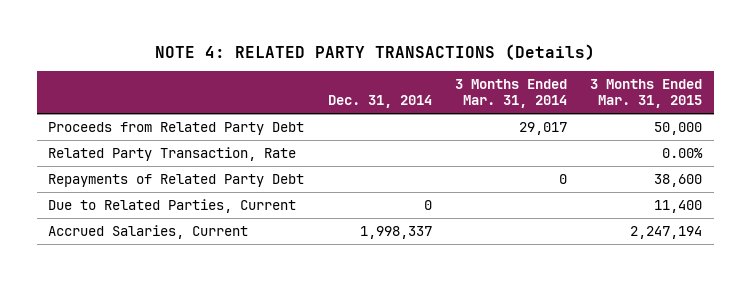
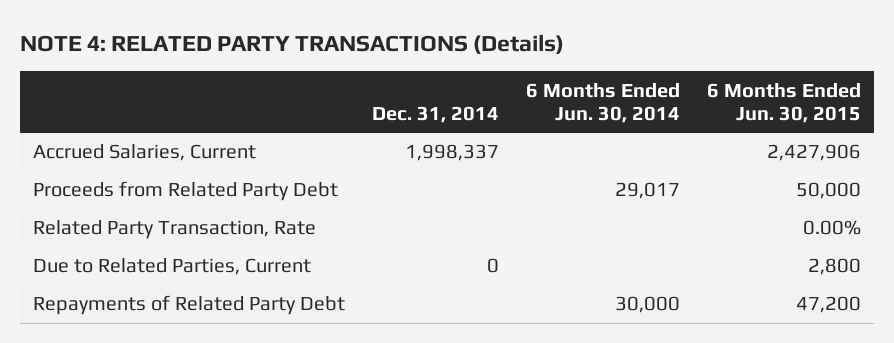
- | Dec. 31, 2014 | 3 Months Ended Mar. 31, 2014 | 3 Months Ended Mar. 31, 2015
+ | Dec. 31, 2014 | 6 Months Ended Jun. 30, 2014 | 6 Months Ended Jun. 30, 2015
moved up: Accrued Salaries, Current | 1,998,337 | | 2,427,906
moved down: Repayments of Related Party Debt | | 30,000 | 47,200

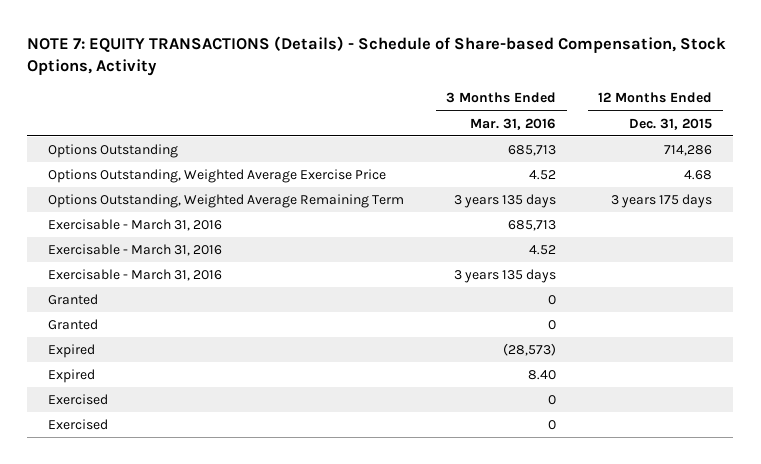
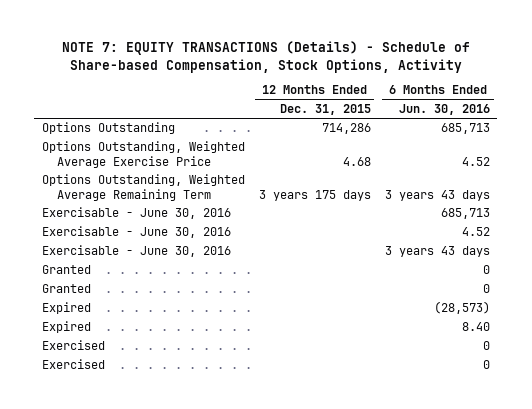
- | 3 Months Ended Mar. 31, 2016 | 12 Months Ended Dec. 31, 2015
+ | 12 Months Ended Dec. 31, 2015 | 6 Months Ended Jun. 30, 2016
- Exercisable - March 31, 2016 | 685,713 |
- Exercisable - March 31, 2016 | 4.52 |
- Exercisable - March 31, 2016 | 3 years 135 days |
+ Exercisable - June 30, 2016 | | 685,713
+ Exercisable - June 30, 2016 | | 4.52
+ Exercisable - June 30, 2016 | | 3 years 43 days

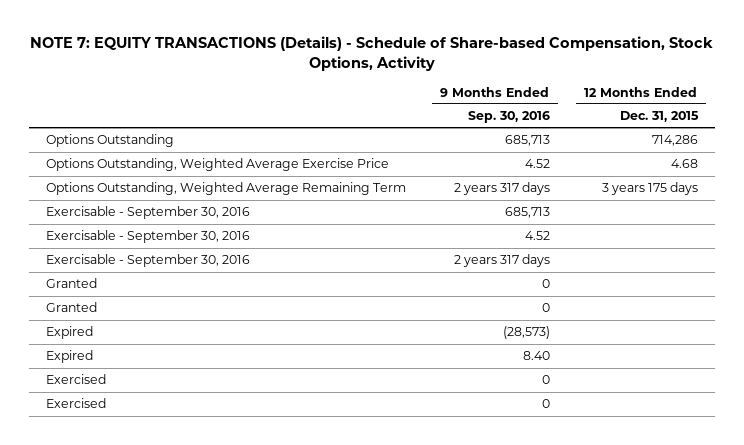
- | 12 Months Ended Dec. 31, 2015 | 6 Months Ended Jun. 30, 2016
+ | 9 Months Ended Sep. 30, 2016 | 12 Months Ended Dec. 31, 2015
- Exercisable - June 30, 2016 | | 685,713
- Exercisable - June 30, 2016 | | 4.52
- Exercisable - June 30, 2016 | | 3 years 43 days
+ Exercisable - September 30, 2016 | 685,713 |
+ Exercisable - September 30, 2016 | 4.52 |
+ Exercisable - September 30, 2016 | 2 years 317 days |

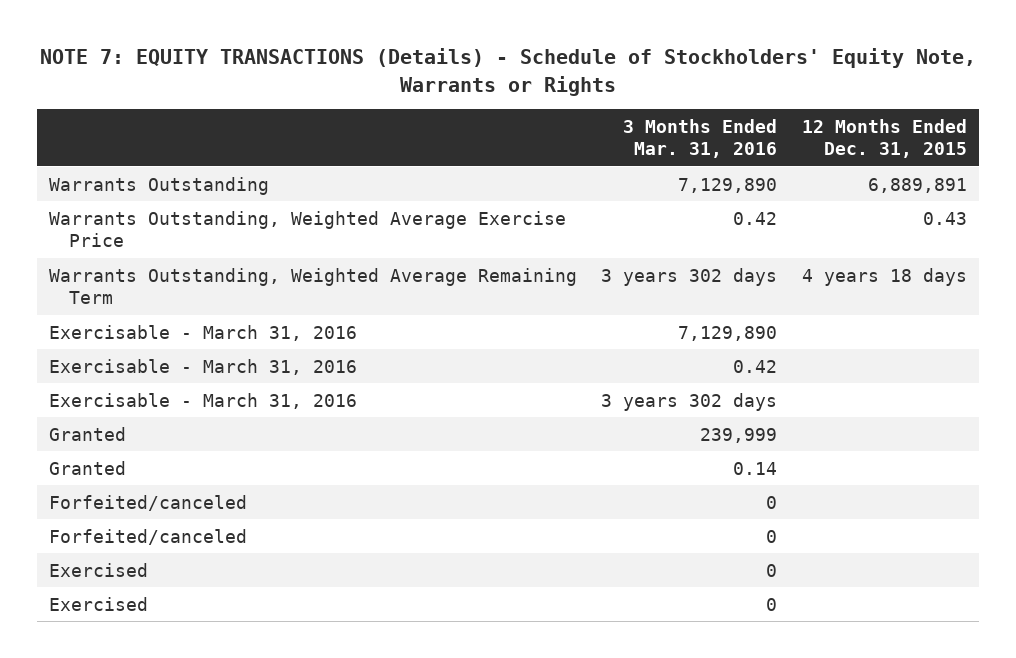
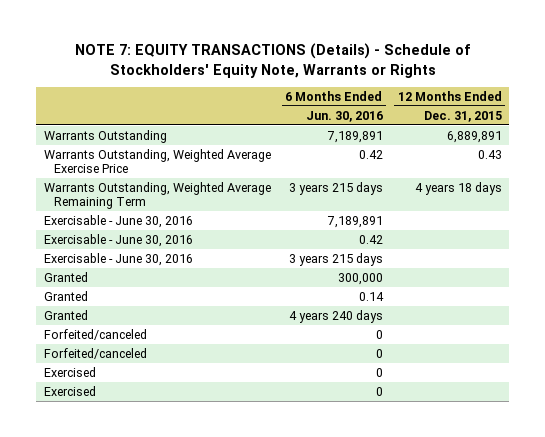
- | 3 Months Ended Mar. 31, 2016 | 12 Months Ended Dec. 31, 2015
+ | 6 Months Ended Jun. 30, 2016 | 12 Months Ended Dec. 31, 2015
- Exercisable - March 31, 2016 | 7,129,890 |
- Exercisable - March 31, 2016 | 0.42 |
- Exercisable - March 31, 2016 | 3 years 302 days |
+ Exercisable - June 30, 2016 | 7,189,891 |
+ Exercisable - June 30, 2016 | 0.42 |
+ Exercisable - June 30, 2016 | 3 years 215 days |
+ Granted | 4 years 240 days |

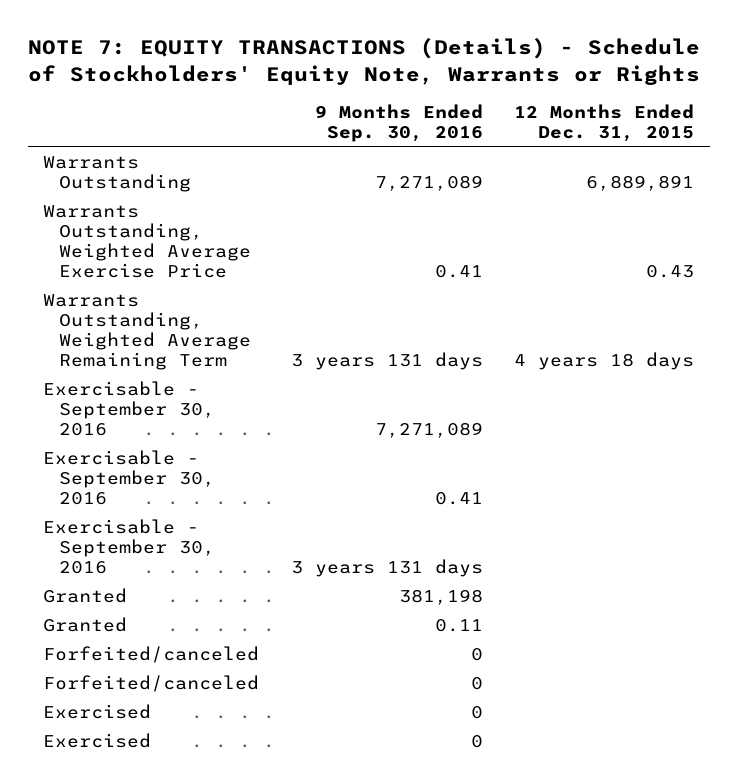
- | 6 Months Ended Jun. 30, 2016 | 12 Months Ended Dec. 31, 2015
+ | 9 Months Ended Sep. 30, 2016 | 12 Months Ended Dec. 31, 2015
- Exercisable - June 30, 2016 | 7,189,891 |
- Exercisable - June 30, 2016 | 0.42 |
- Exercisable - June 30, 2016 | 3 years 215 days |
- Granted | 300,000 |
+ Exercisable - September 30, 2016 | 7,271,089 |
+ Exercisable - September 30, 2016 | 0.41 |
+ Exercisable - September 30, 2016 | 3 years 131 days |

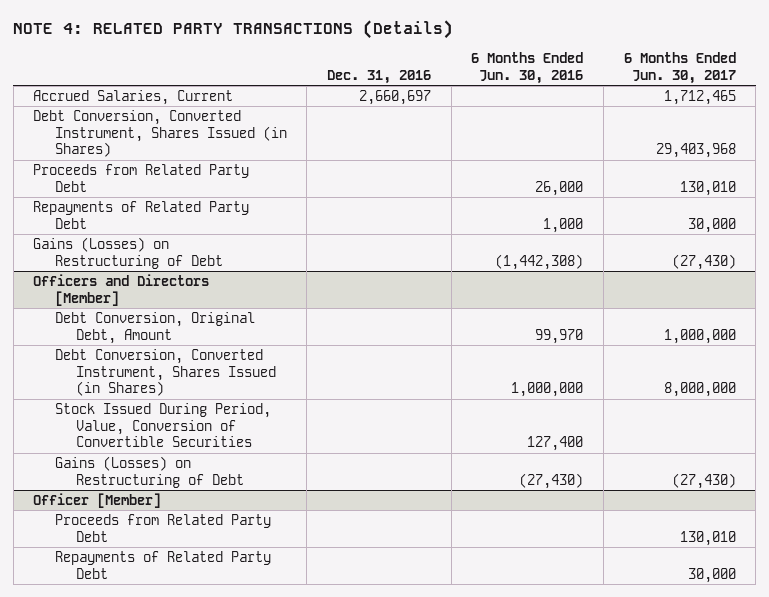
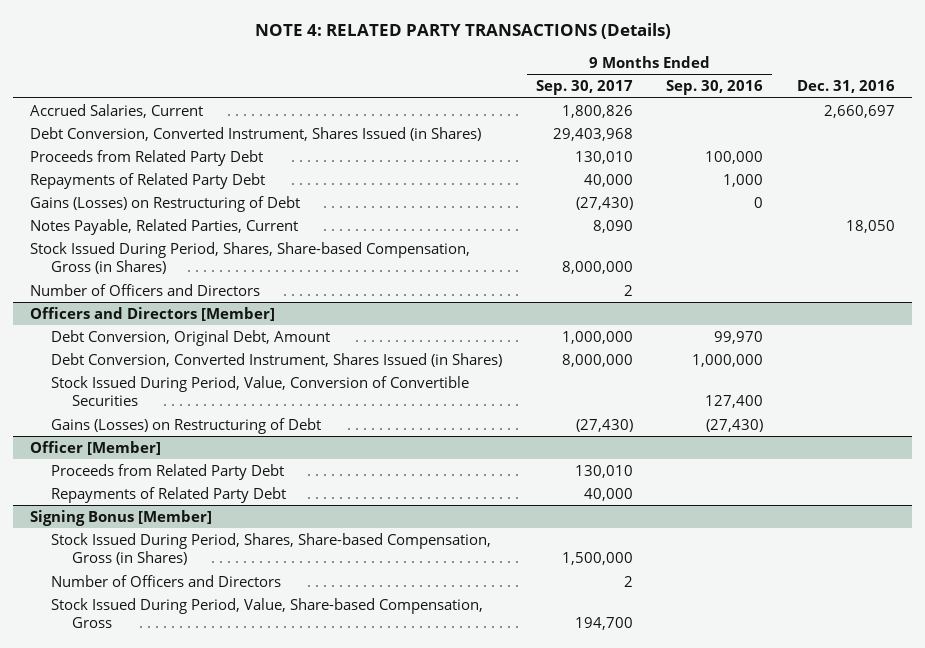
- | Dec. 31, 2016 | 6 Months Ended Jun. 30, 2016 | 6 Months Ended Jun. 30, 2017
+ | 9 Months Ended Sep. 30, 2017 | 9 Months Ended Sep. 30, 2016 | Dec. 31, 2016
+ Notes Payable, Related Parties, Current | 8,090 | | 18,050
+ Stock Issued During Period, Shares, Share-based Compensation, Gross (in Shares) | 8,000,000 | |
+ Number of Officers and Directors | 2 | |
+ Signing Bonus [Member]
+ Stock Issued During Period, Shares, Share-based Compensation, Gross (in Shares) | 1,500,000 | |
+ Number of Officers and Directors | 2 | |
+ Stock Issued During Period, Value, Share-based Compensation, Gross | 194,700 | |

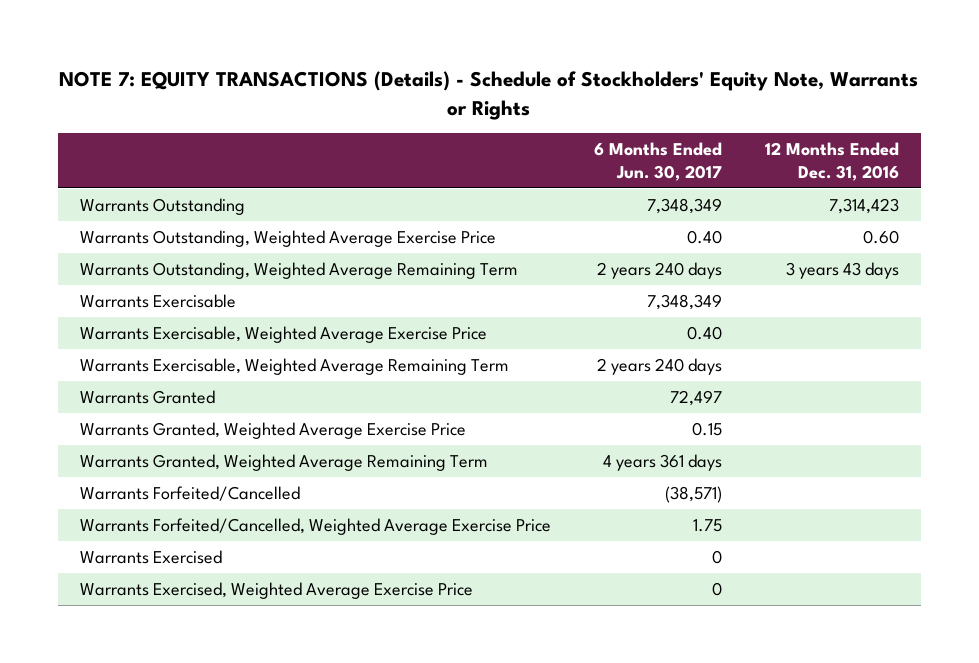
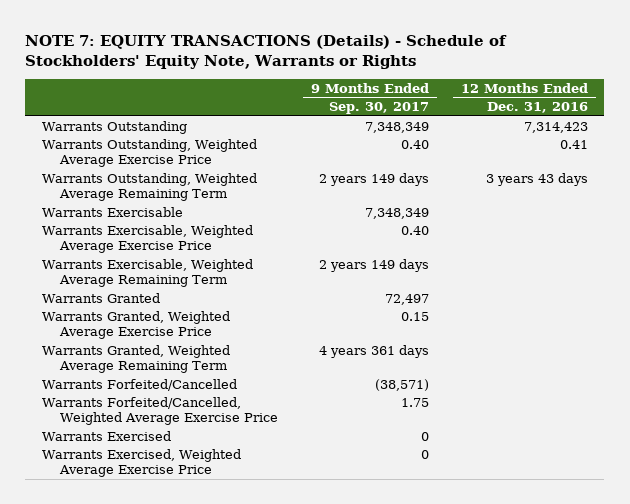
- | 6 Months Ended Jun. 30, 2017 | 12 Months Ended Dec. 31, 2016
+ | 9 Months Ended Sep. 30, 2017 | 12 Months Ended Dec. 31, 2016
- Warrants Outstanding, Weighted Average Exercise Price | 0.40 | 0.60
+ Warrants Outstanding, Weighted Average Exercise Price | 0.40 | 0.41

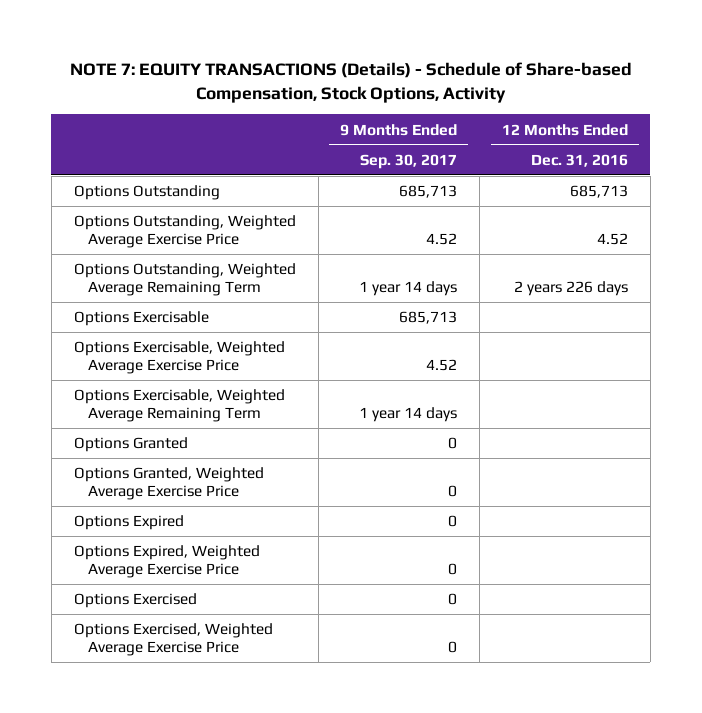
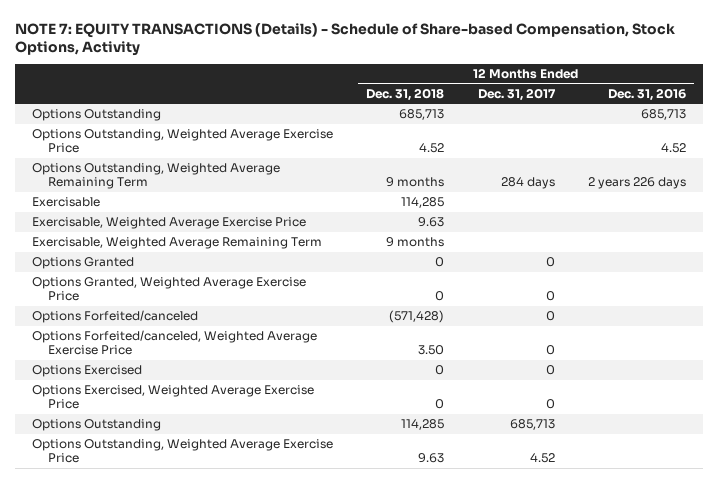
- | 9 Months Ended Sep. 30, 2017 | 12 Months Ended Dec. 31, 2016
+ | 12 Months Ended Dec. 31, 2018 | 12 Months Ended Dec. 31, 2017 | 12 Months Ended Dec. 31, 2016
- Options Exercisable | 685,713 |
- Options Exercisable, Weighted Average Exercise Price | 4.52 |
- Options Exercisable, Weighted Average Remaining Term | 1 year 14 days |
+ Exercisable | 114,285 | |
+ Exercisable, Weighted Average Exercise Price | 9.63 | |
+ Exercisable, Weighted Average Remaining Term | 9 months | |
- Options Expired | 0 |
- Options Expired, Weighted Average Exercise Price | 0 |
+ Options Forfeited/canceled | (571,428) | 0 |
+ Options Forfeited/canceled, Weighted Average Exercise Price | 3.50 | 0 |
+ Options Outstanding | 114,285 | 685,713 |
+ Options Outstanding, Weighted Average Exercise Price | 9.63 | 4.52 |

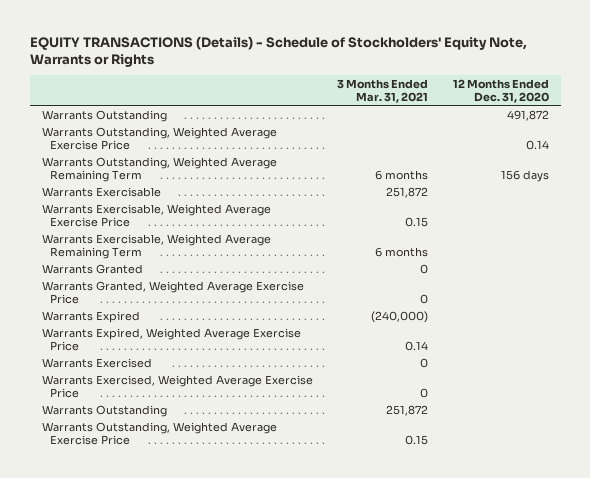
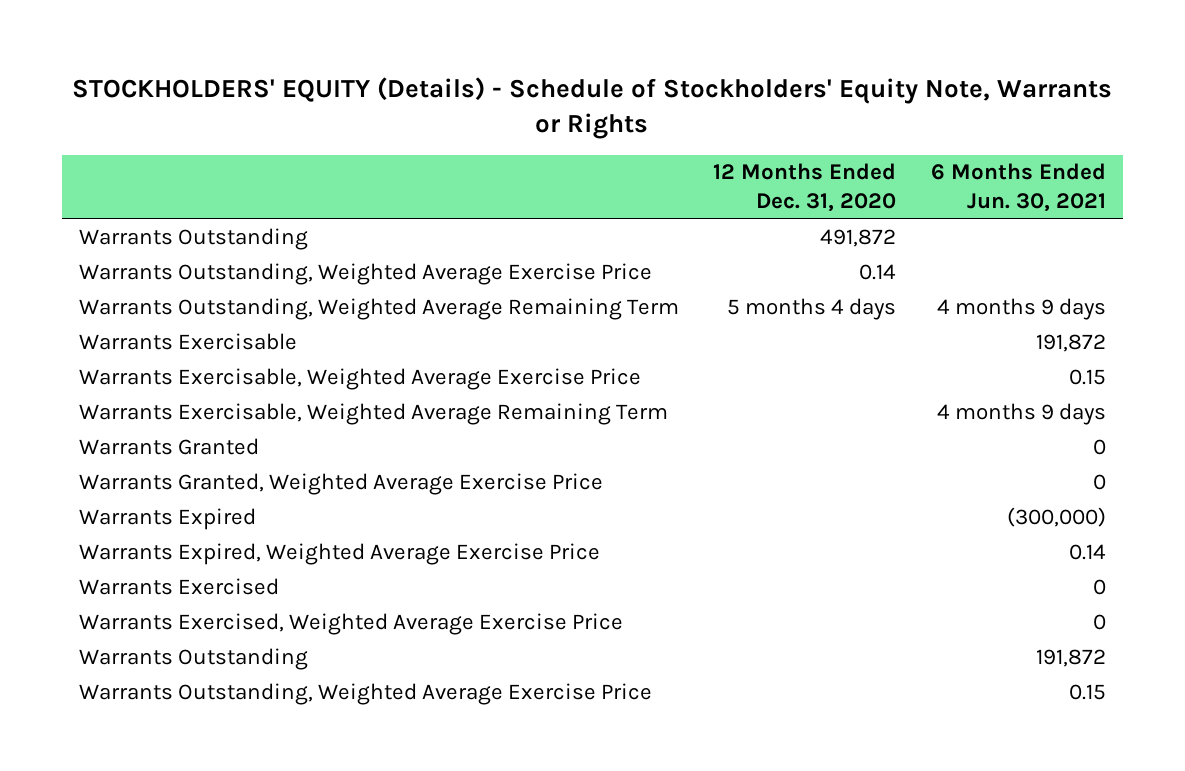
- EQUITY TRANSACTIONS (Details) - Schedule of Stockholders' Equity Note, Warrants or Rights
+ STOCKHOLDERS' EQUITY (Details) - Schedule of Stockholders' Equity Note, Warrants or Rights
- | 3 Months Ended Mar. 31, 2021 | 12 Months Ended Dec. 31, 2020
+ | 12 Months Ended Dec. 31, 2020 | 6 Months Ended Jun. 30, 2021
- Warrants Outstanding, Weighted Average Remaining Term | 6 months | 156 days
+ Warrants Outstanding, Weighted Average Remaining Term | 5 months 4 days | 4 months 9 days

